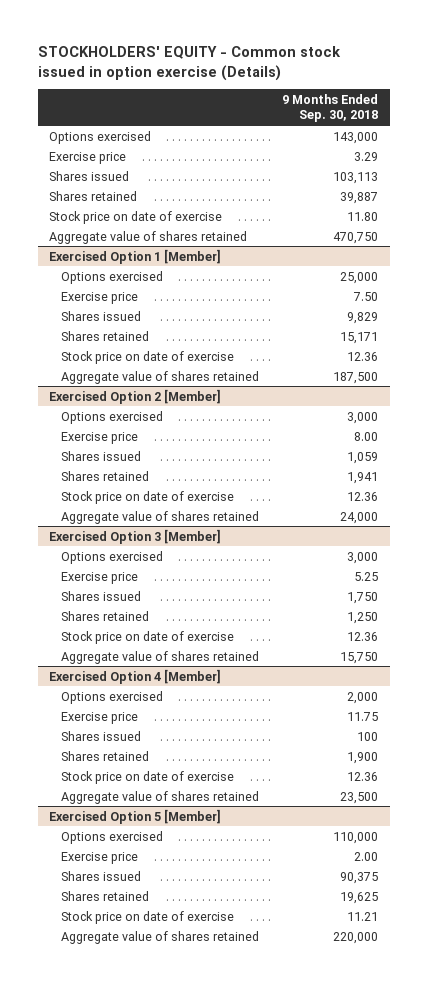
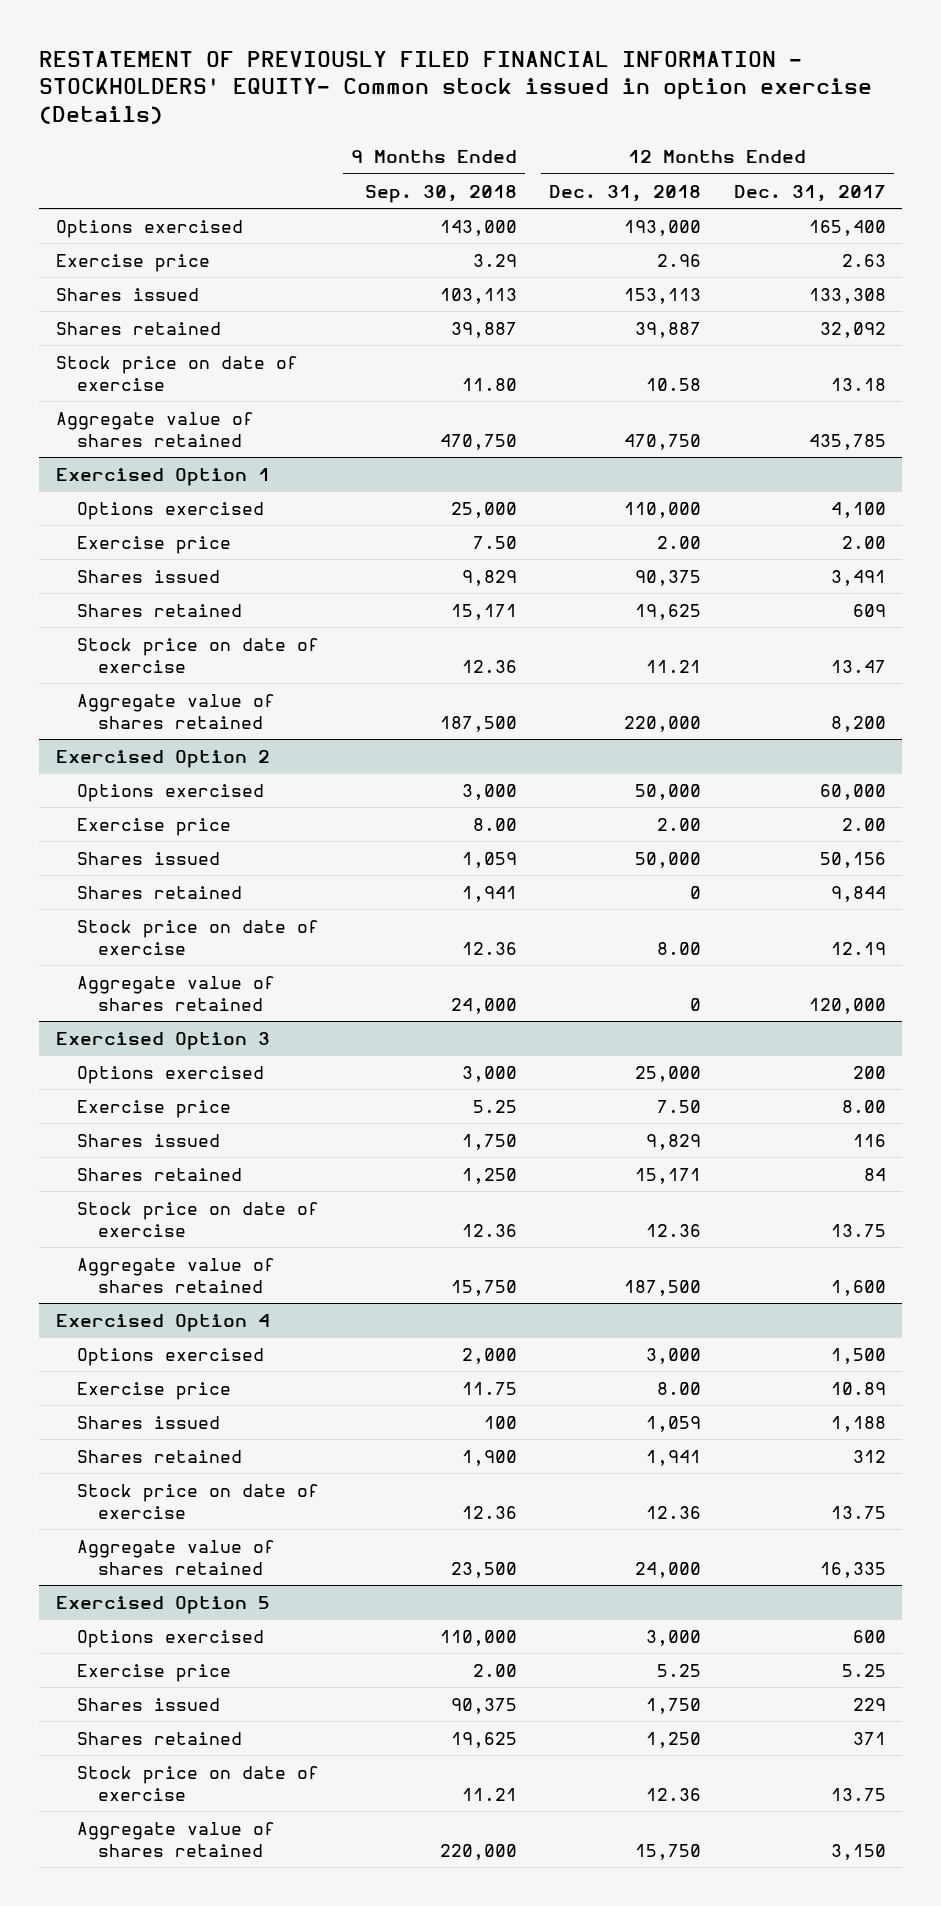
- STOCKHOLDERS' EQUITY - Common stock issued in option exercise (Details)
+ RESTATEMENT OF PREVIOUSLY FILED FINANCIAL INFORMATION - STOCKHOLDERS' EQUITY- Common stock issued in option exercise (Details)
- | 9 Months Ended Sep. 30, 2018
+ | 9 Months Ended Sep. 30, 2018 | 12 Months Ended Dec. 31, 2018 | 12 Months Ended Dec. 31, 2017
- Exercised Option 1 [Member]
+ Exercised Option 1
- Exercised Option 2 [Member]
+ Exercised Option 2
- Exercised Option 3 [Member]
+ Exercised Option 3
- Exercised Option 4 [Member]
+ Exercised Option 4
- Exercised Option 5 [Member]
+ Exercised Option 5

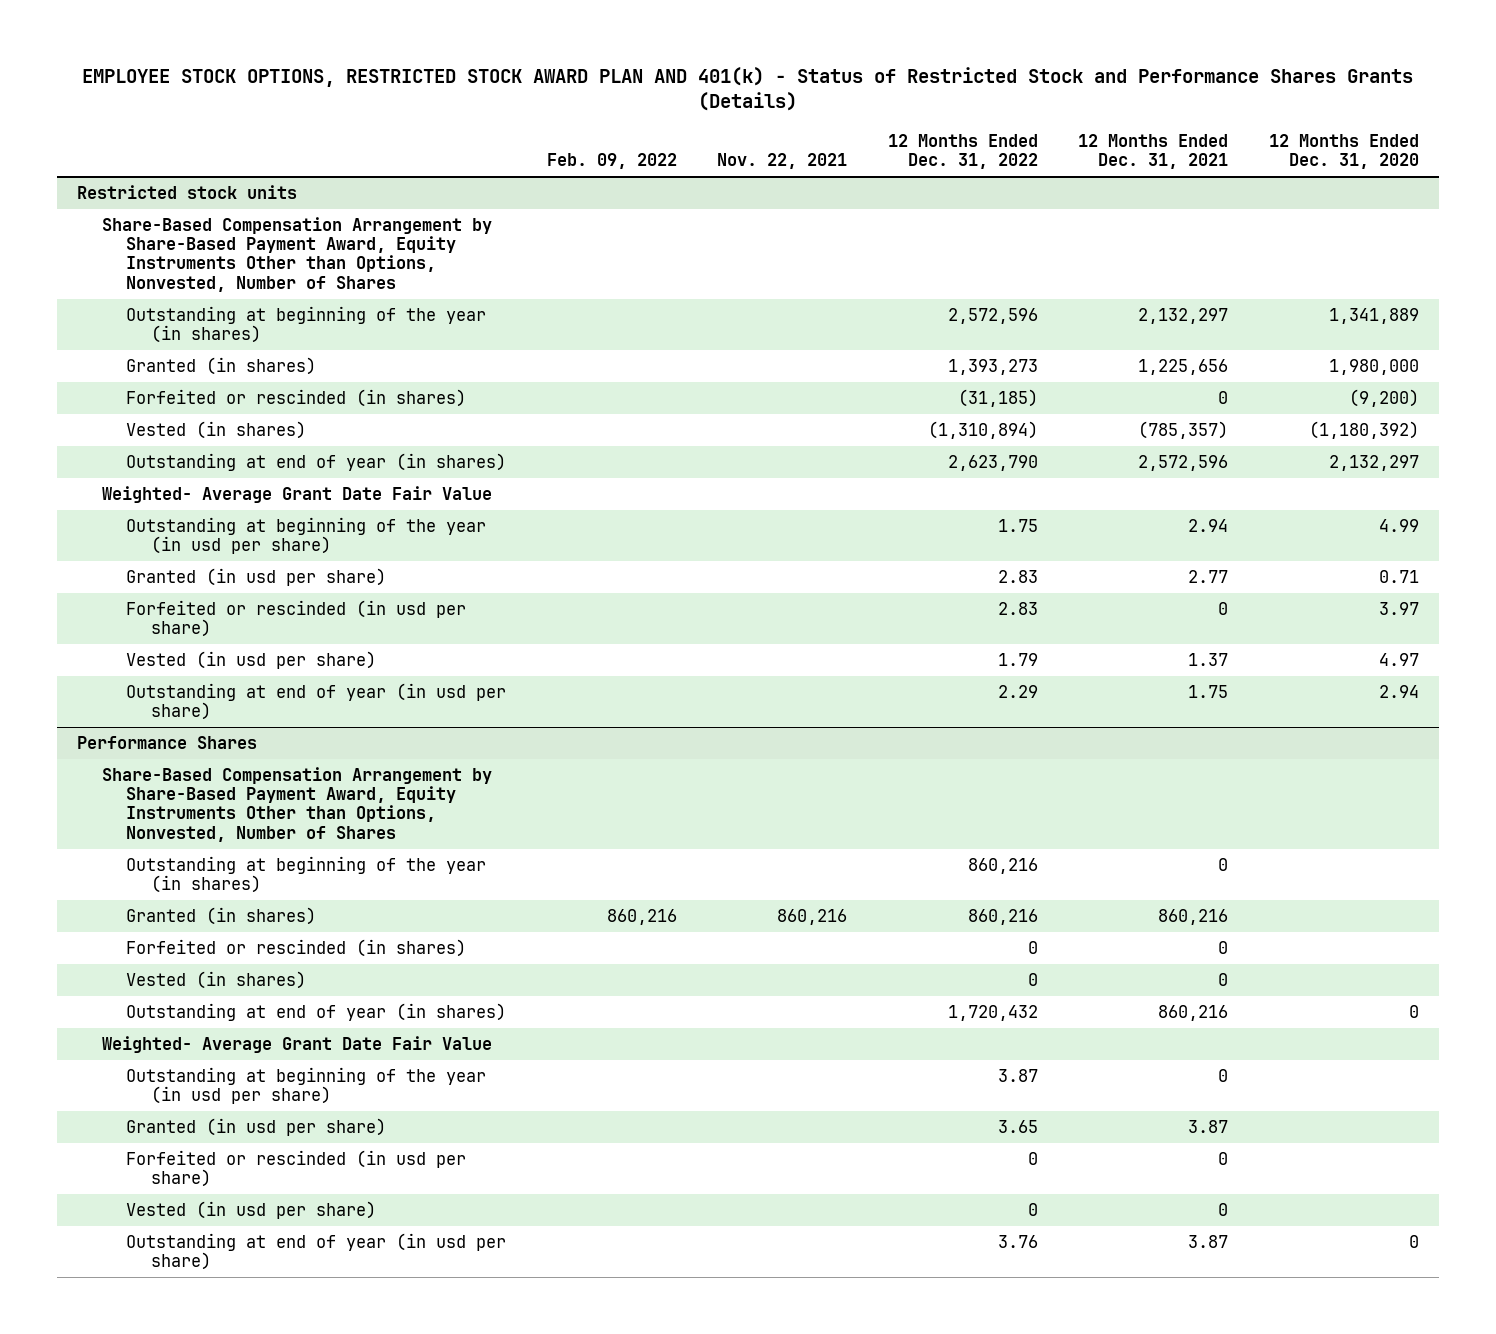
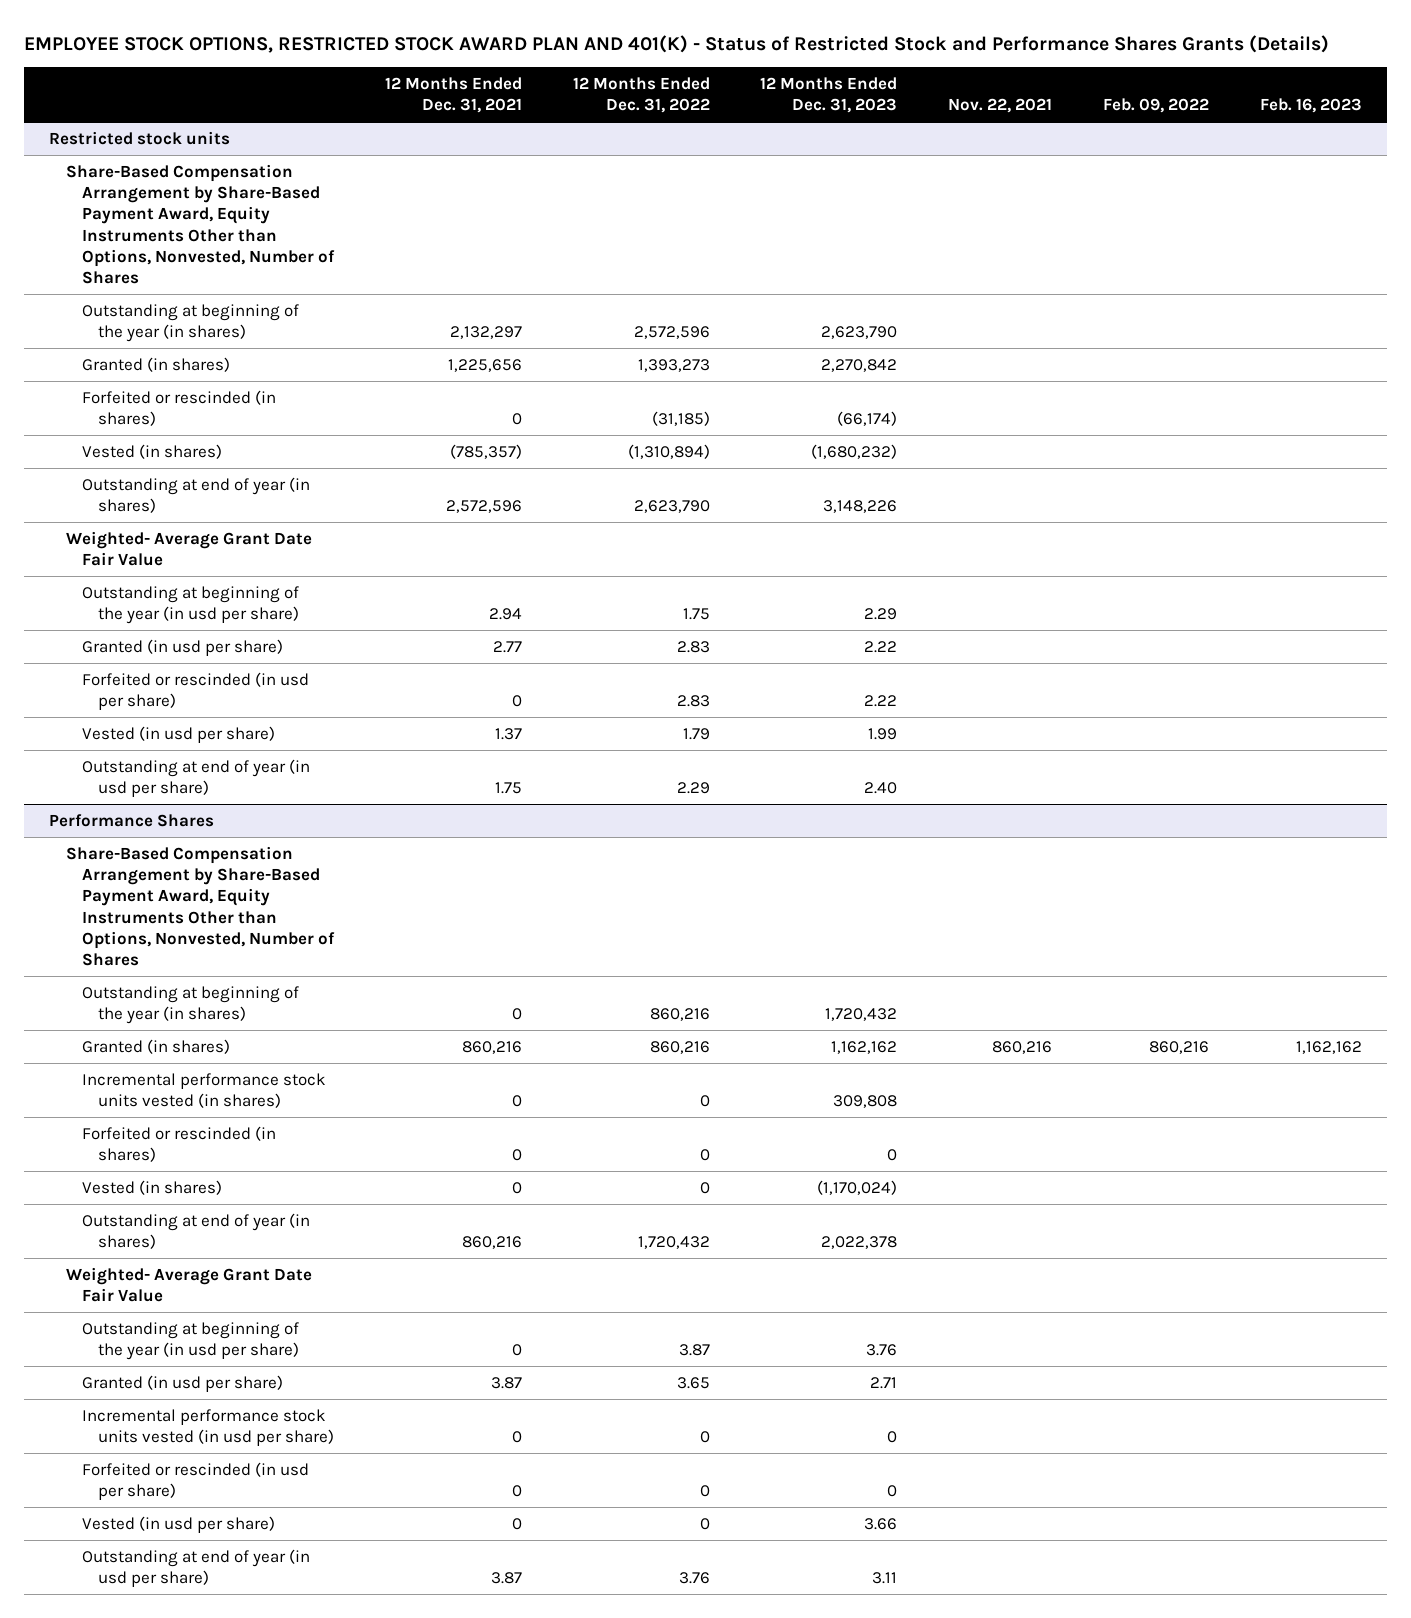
- EMPLOYEE STOCK OPTIONS, RESTRICTED STOCK AWARD PLAN AND 401(k) - Status of Restricted Stock and Performance Shares Grants (Details)
+ EMPLOYEE STOCK OPTIONS, RESTRICTED STOCK AWARD PLAN AND 401(K) - Status of Restricted Stock and Performance Shares Grants (Details)
- | Feb. 09, 2022 | Nov. 22, 2021 | 12 Months Ended Dec. 31, 2022 | 12 Months Ended Dec. 31, 2021 | 12 Months Ended Dec. 31, 2020
+ | 12 Months Ended Dec. 31, 2021 | 12 Months Ended Dec. 31, 2022 | 12 Months Ended Dec. 31, 2023 | Nov. 22, 2021 | Feb. 09, 2022 | Feb. 16, 2023
@ Performance Shares
+ Incremental performance stock units vested (in shares) | 0 | 0 | 309,808 | | |
+ Incremental performance stock units vested (in usd per share) | 0 | 0 | 0 | | |

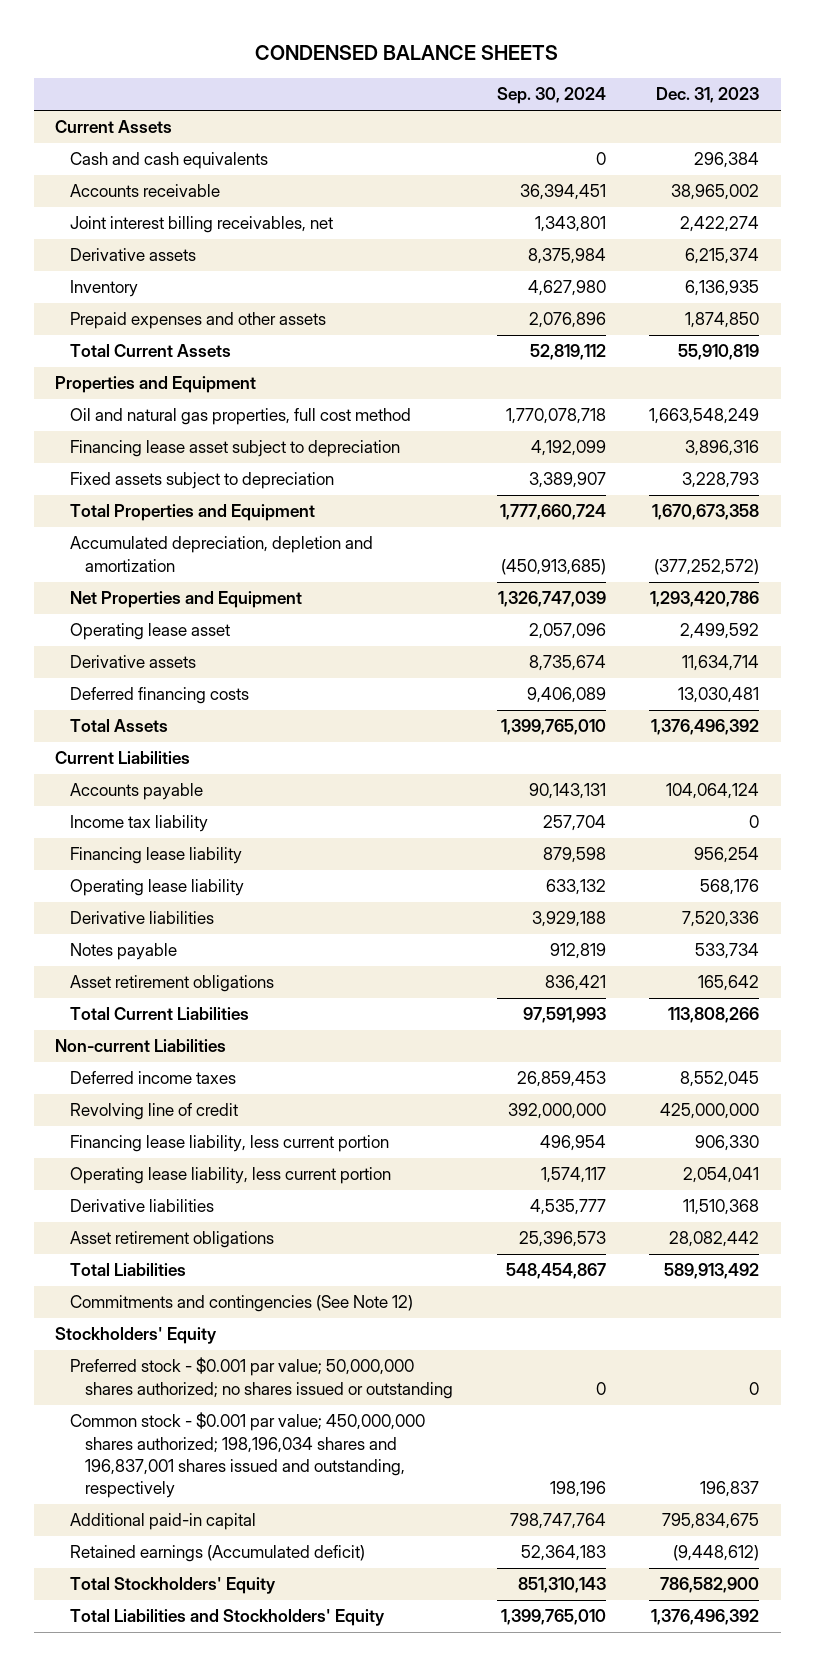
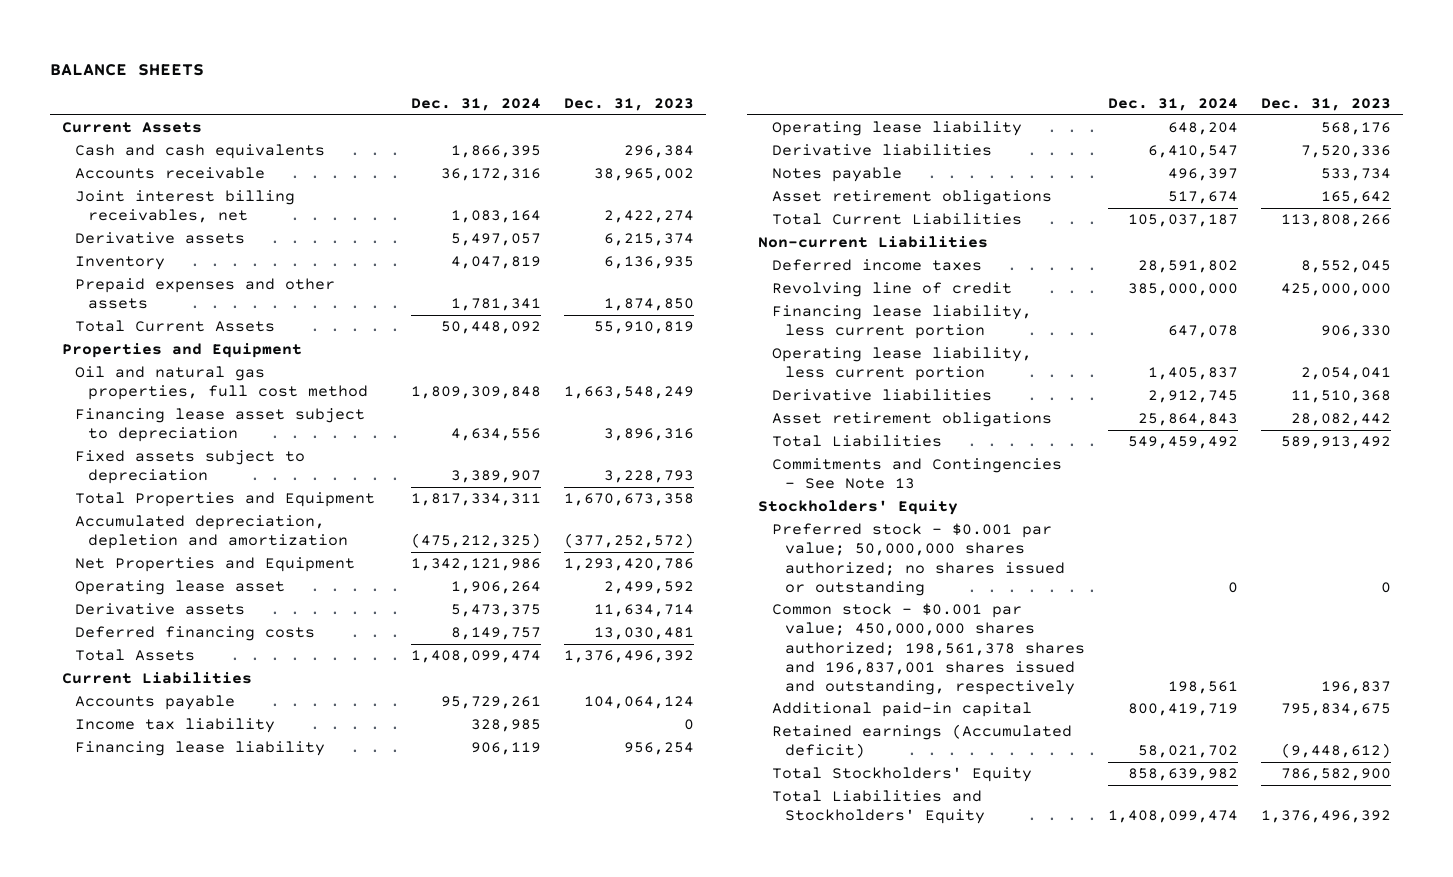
- CONDENSED BALANCE SHEETS
+ BALANCE SHEETS
- | Sep. 30, 2024 | Dec. 31, 2023
+ | Dec. 31, 2024 | Dec. 31, 2023
- Commitments and contingencies (See Note 12)
+ Commitments and Contingencies - See Note 13
- Common stock - $0.001 par value; 450,000,000 shares authorized; 198,196,034 shares and 196,837,001 shares issued and outstanding, respectively | 198,196 | 196,837
+ Common stock - $0.001 par value; 450,000,000 shares authorized; 198,561,378 shares and 196,837,001 shares issued and outstanding, respectively | 198,561 | 196,837

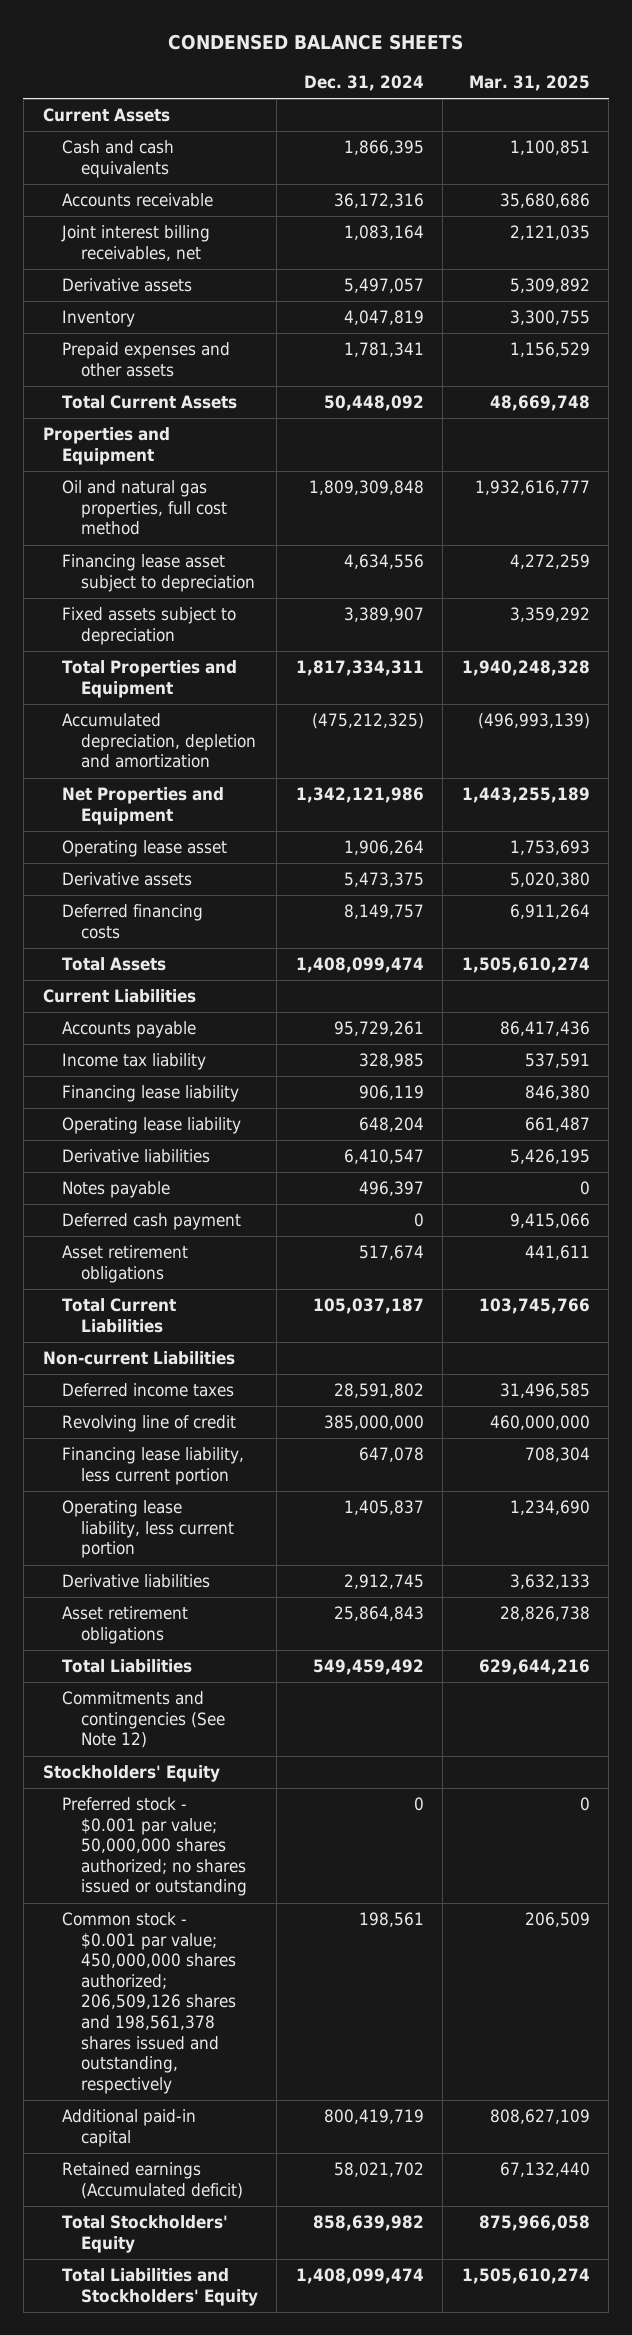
- BALANCE SHEETS
+ CONDENSED BALANCE SHEETS
- | Dec. 31, 2024 | Dec. 31, 2023
+ | Dec. 31, 2024 | Mar. 31, 2025
+ Deferred cash payment | 0 | 9,415,066
- Commitments and Contingencies - See Note 13
+ Commitments and contingencies (See Note 12)
- Common stock - $0.001 par value; 450,000,000 shares authorized; 198,561,378 shares and 196,837,001 shares issued and outstanding, respectively | 198,561 | 196,837
+ Common stock - $0.001 par value; 450,000,000 shares authorized; 206,509,126 shares and 198,561,378 shares issued and outstanding, respectively | 198,561 | 206,509

